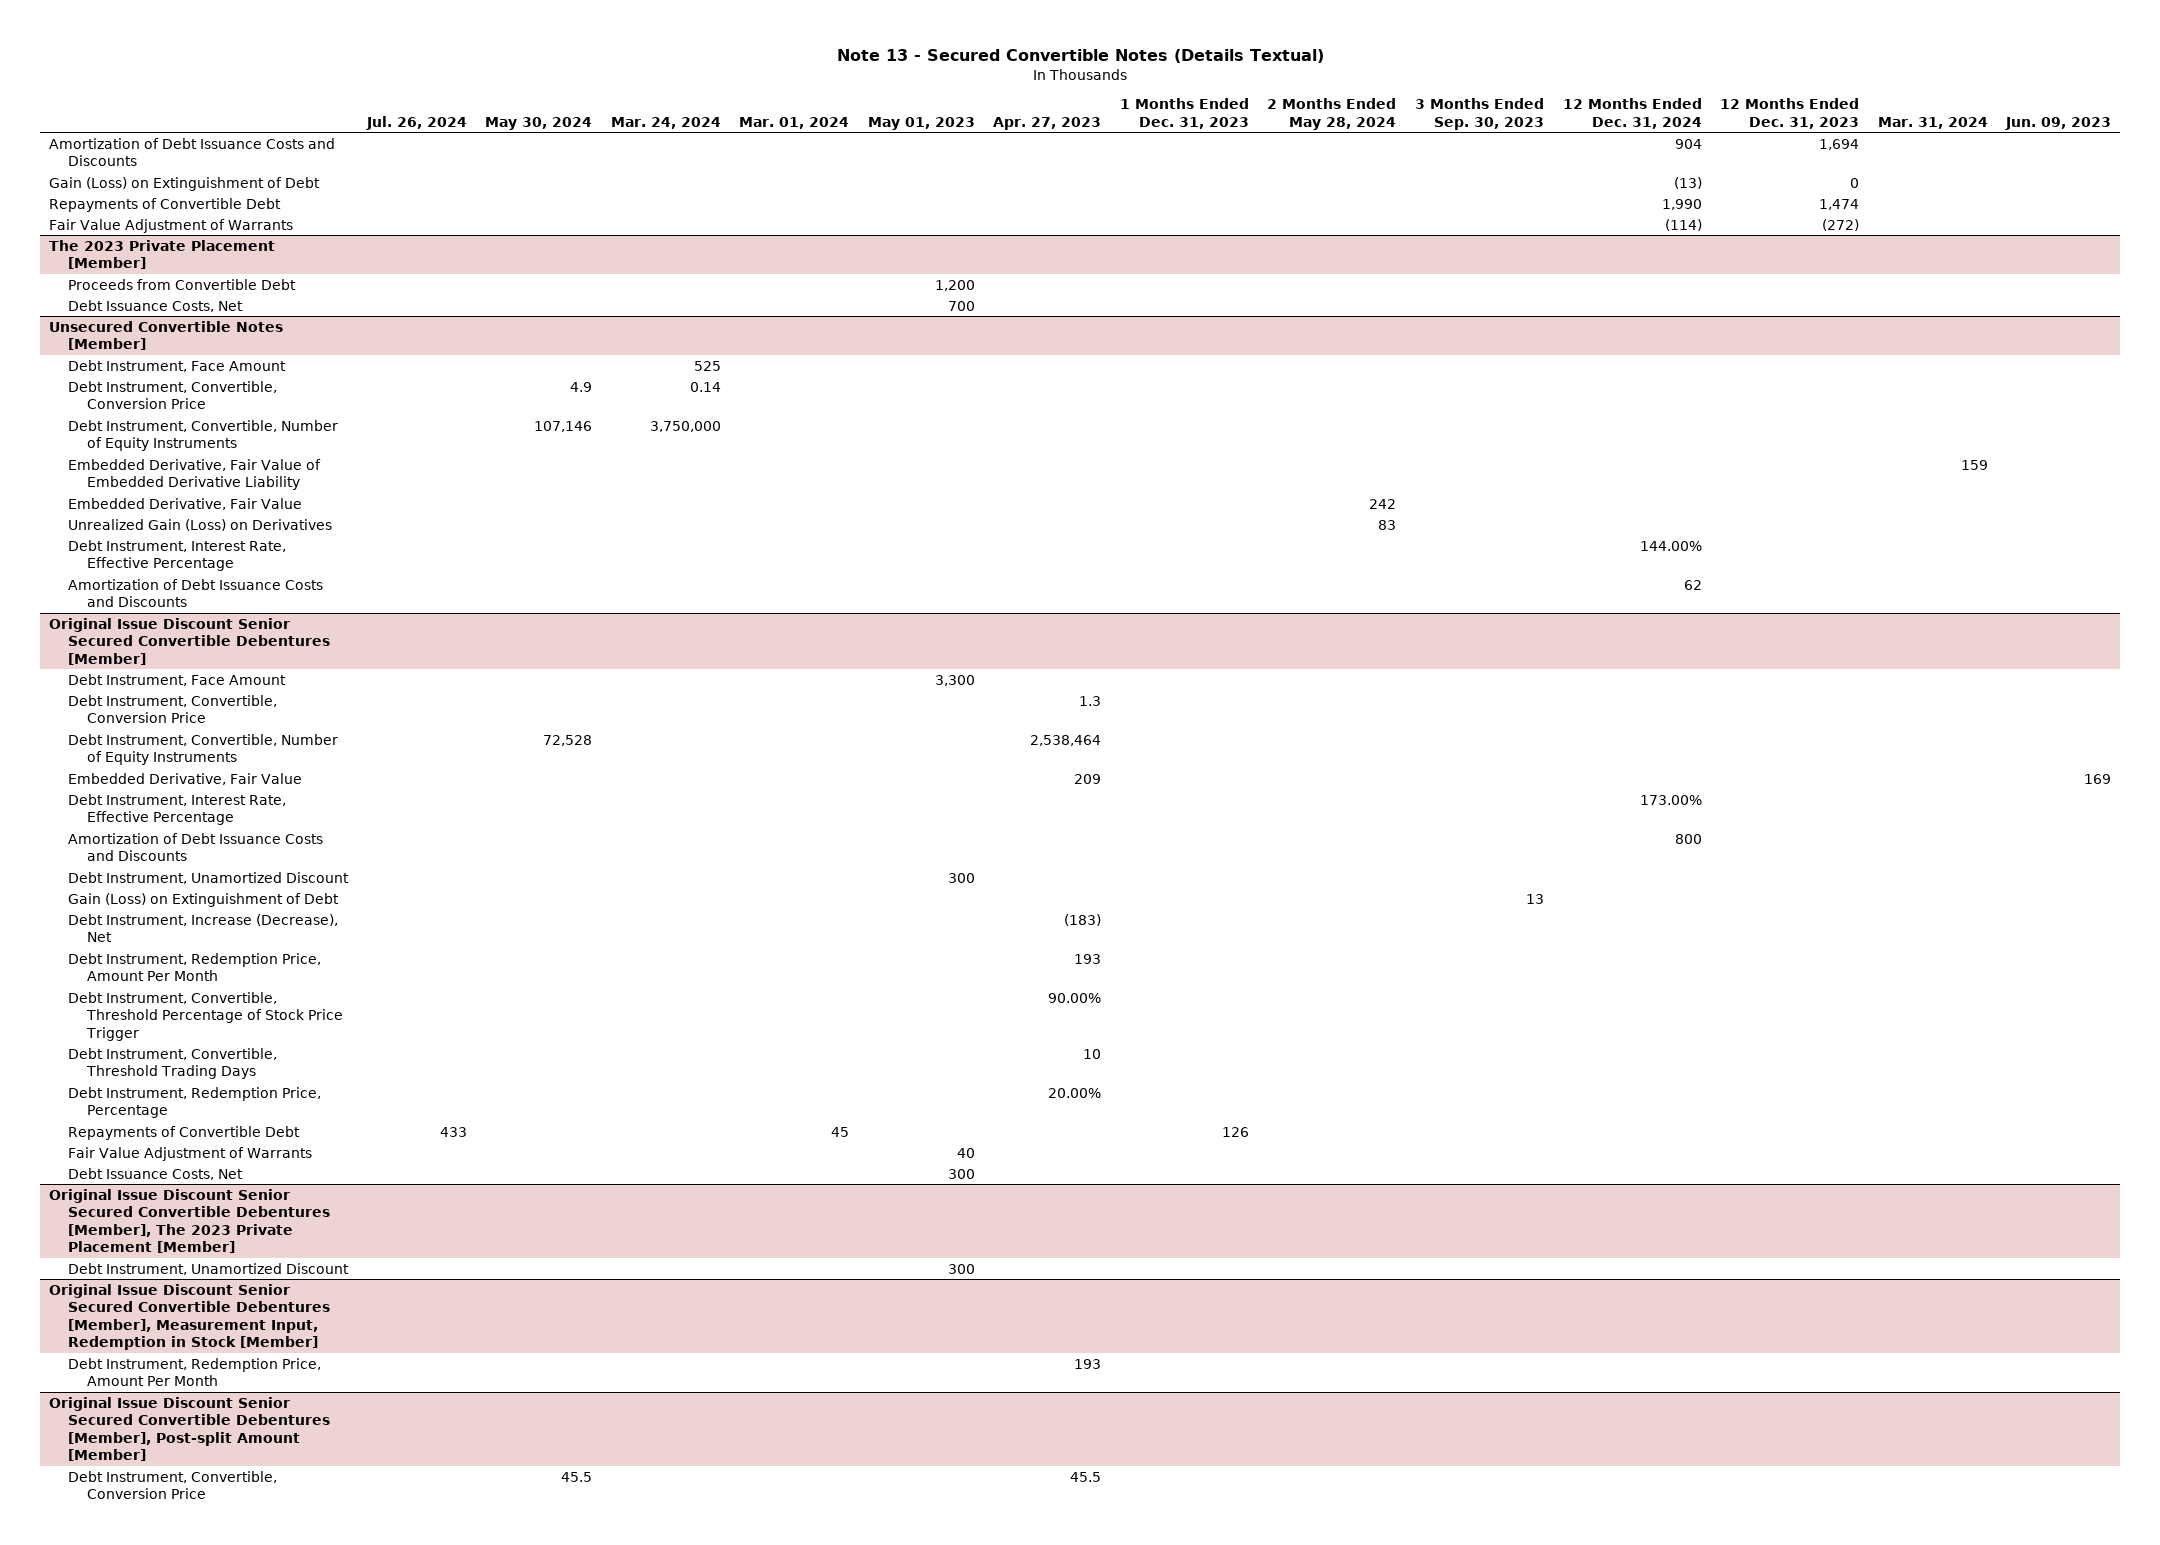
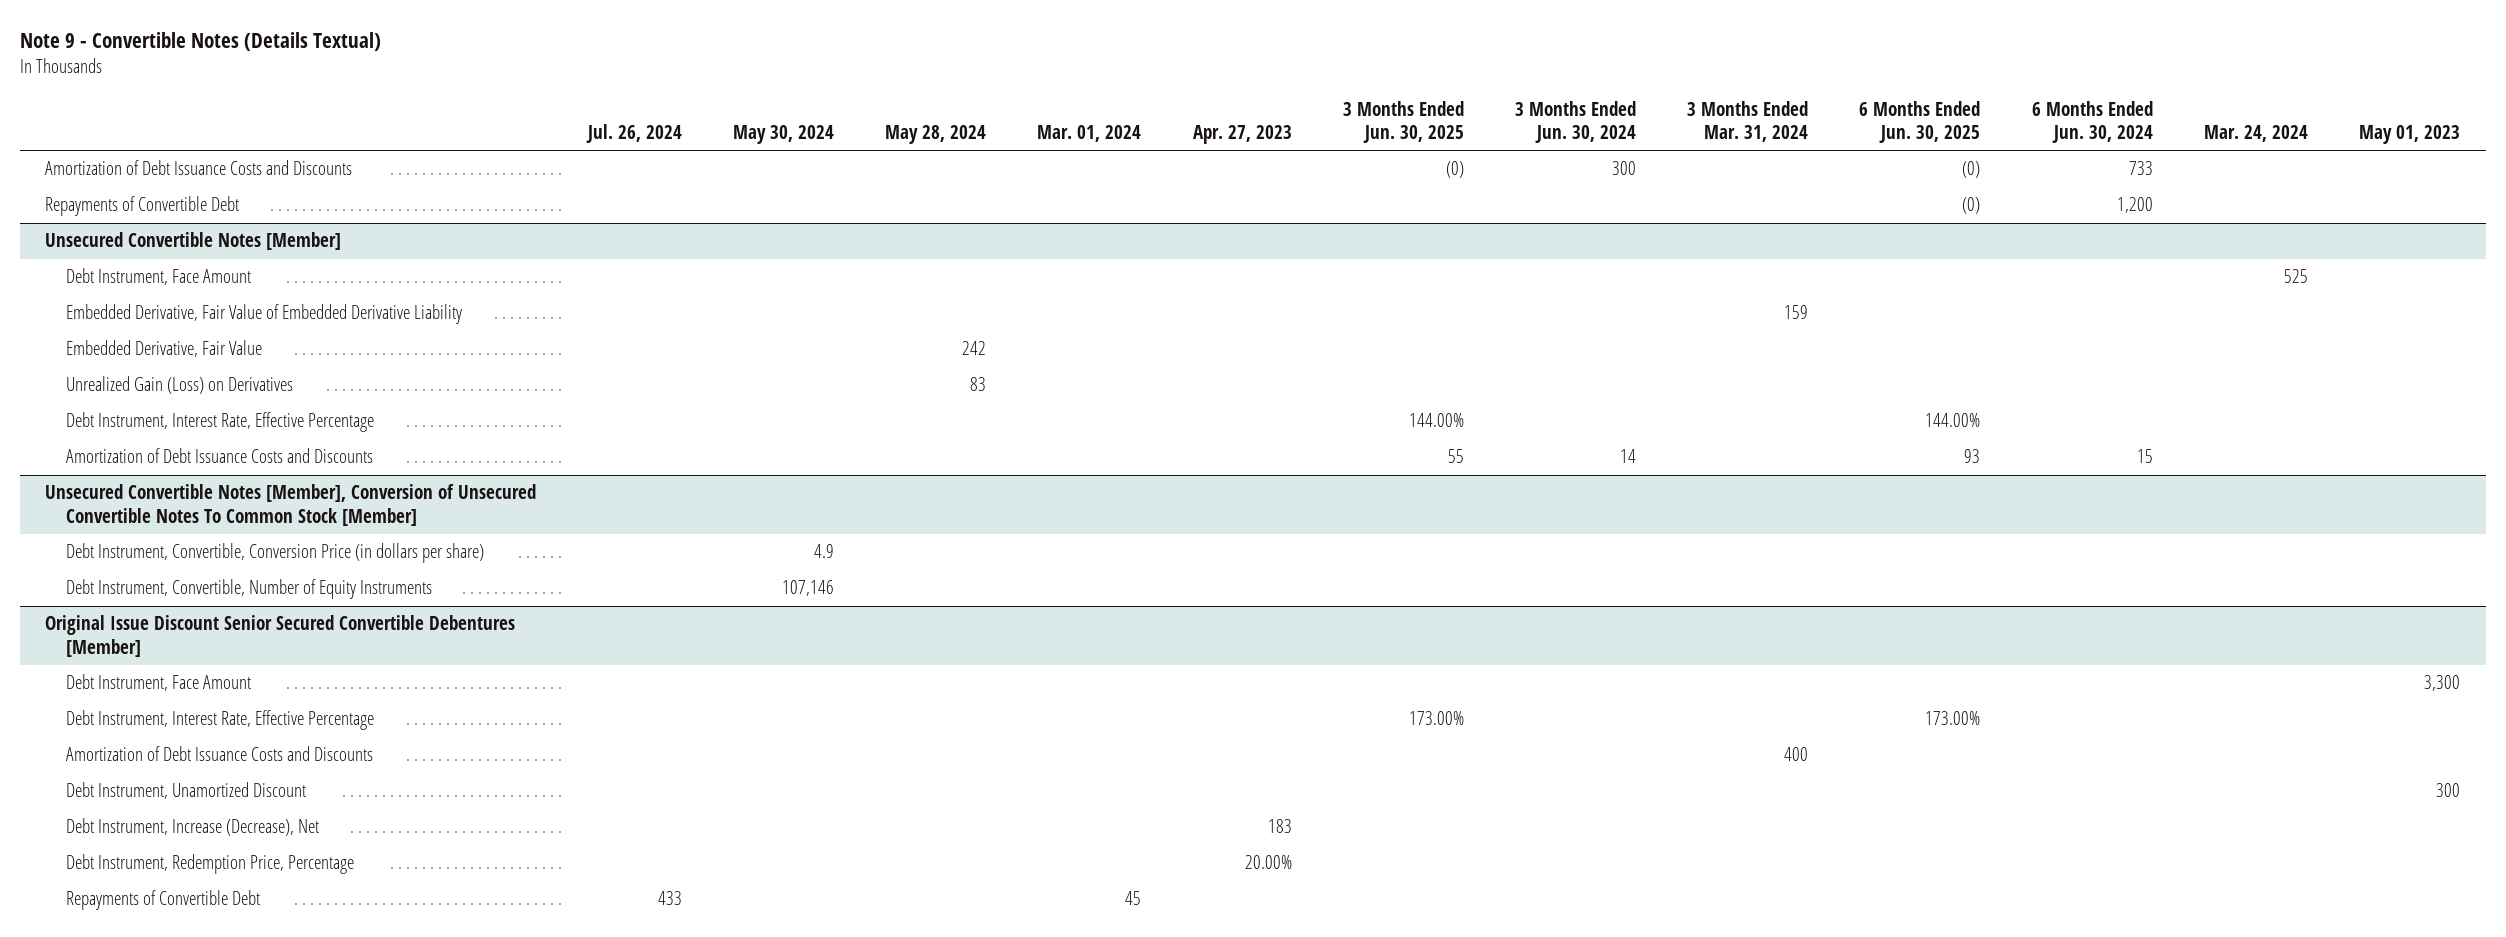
- Note 13 - Secured Convertible Notes (Details Textual)
+ Note 9 - Convertible Notes (Details Textual)
- | Jul. 26, 2024 | May 30, 2024 | Mar. 24, 2024 | Mar. 01, 2024 | May 01, 2023 | Apr. 27, 2023 | 1 Months Ended Dec. 31, 2023 | 2 Months Ended May 28, 2024 | 3 Months Ended Sep. 30, 2023 | 12 Months Ended Dec. 31, 2024 | 12 Months Ended Dec. 31, 2023 | Mar. 31, 2024 | Jun. 09, 2023
+ | Jul. 26, 2024 | May 30, 2024 | May 28, 2024 | Mar. 01, 2024 | Apr. 27, 2023 | 3 Months Ended Jun. 30, 2025 | 3 Months Ended Jun. 30, 2024 | 3 Months Ended Mar. 31, 2024 | 6 Months Ended Jun. 30, 2025 | 6 Months Ended Jun. 30, 2024 | Mar. 24, 2024 | May 01, 2023
- Gain (Loss) on Extinguishment of Debt | | | | | | | | | | (13) | 0 | |
- Fair Value Adjustment of Warrants | | | | | | | | | | (114) | (272) | |
- The 2023 Private Placement [Member]
- Proceeds from Convertible Debt | | | | | 1,200 | | | | | | | |
- Debt Issuance Costs, Net | | | | | 700 | | | | | | | |
@ Unsecured Convertible Notes [Member]
- Debt Instrument, Convertible, Conversion Price | | 4.9 | 0.14 | | | | | | | | | |
- Debt Instrument, Convertible, Number of Equity Instruments | | 107,146 | 3,750,000 | | | | | | | | | |
+ Unsecured Convertible Notes [Member], Conversion of Unsecured Convertible Notes To Common Stock [Member]
+ Debt Instrument, Convertible, Conversion Price (in dollars per share) | | 4.9 | | | | | | | | | |
+ Debt Instrument, Convertible, Number of Equity Instruments | | 107,146 | | | | | | | | | |
@ Original Issue Discount Senior Secured Convertible Debentures [Member]
- Debt Instrument, Convertible, Conversion Price | | | | | | 1.3 | | | | | | |
- Debt Instrument, Convertible, Number of Equity Instruments | | 72,528 | | | | 2,538,464 | | | | | | |
- Embedded Derivative, Fair Value | | | | | | 209 | | | | | | | 169
- Gain (Loss) on Extinguishment of Debt | | | | | | | | | 13 | | | |
- Debt Instrument, Increase (Decrease), Net | | | | | | (183) | | | | | | |
- Debt Instrument, Redemption Price, Amount Per Month | | | | | | 193 | | | | | | |
- Debt Instrument, Convertible, Threshold Percentage of Stock Price Trigger | | | | | | 90.00% | | | | | | |
- Debt Instrument, Convertible, Threshold Trading Days | | | | | | 10 | | | | | | |
+ Debt Instrument, Increase (Decrease), Net | | | | | 183 | | | | | | |
- Fair Value Adjustment of Warrants | | | | | 40 | | | | | | | |
- Debt Issuance Costs, Net | | | | | 300 | | | | | | | |
- Original Issue Discount Senior Secured Convertible Debentures [Member], The 2023 Private Placement [Member]
- Debt Instrument, Unamortized Discount | | | | | 300 | | | | | | | |
- Original Issue Discount Senior Secured Convertible Debentures [Member], Measurement Input, Redemption in Stock [Member]
- Debt Instrument, Redemption Price, Amount Per Month | | | | | | 193 | | | | | | |
- Original Issue Discount Senior Secured Convertible Debentures [Member], Post-split Amount [Member]
- Debt Instrument, Convertible, Conversion Price | | 45.5 | | | | 45.5 | | | | | | |

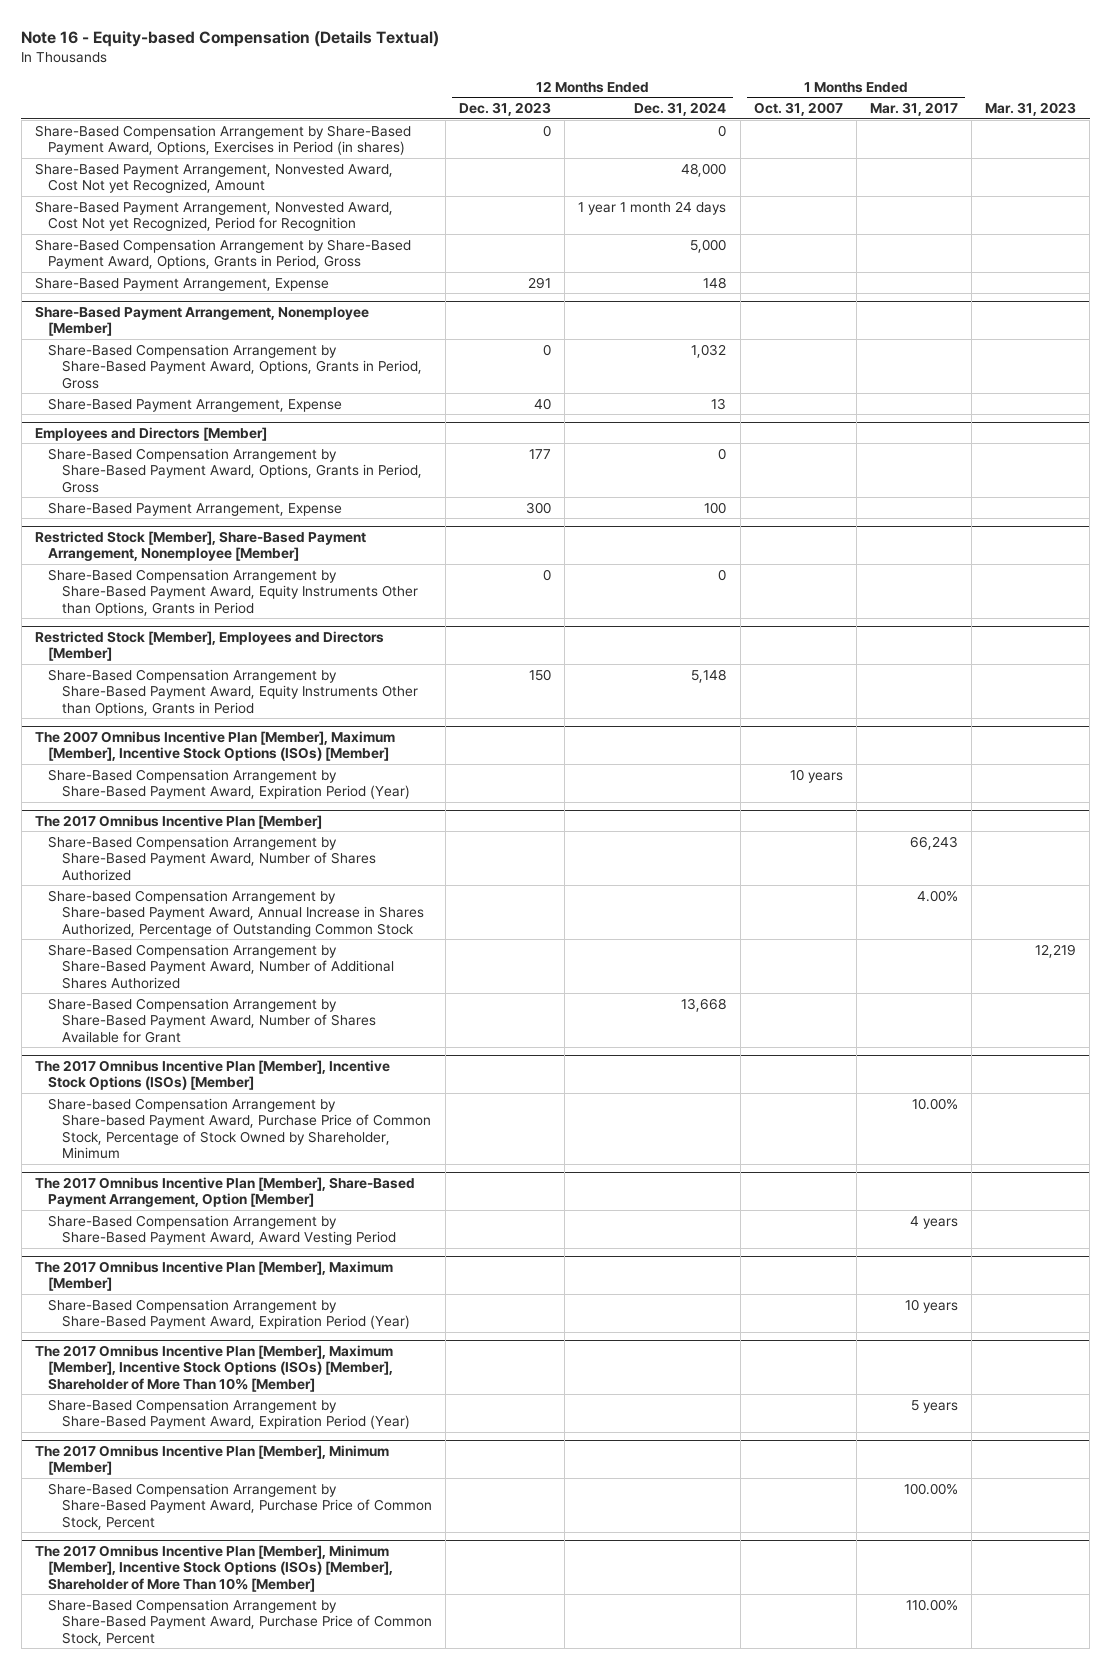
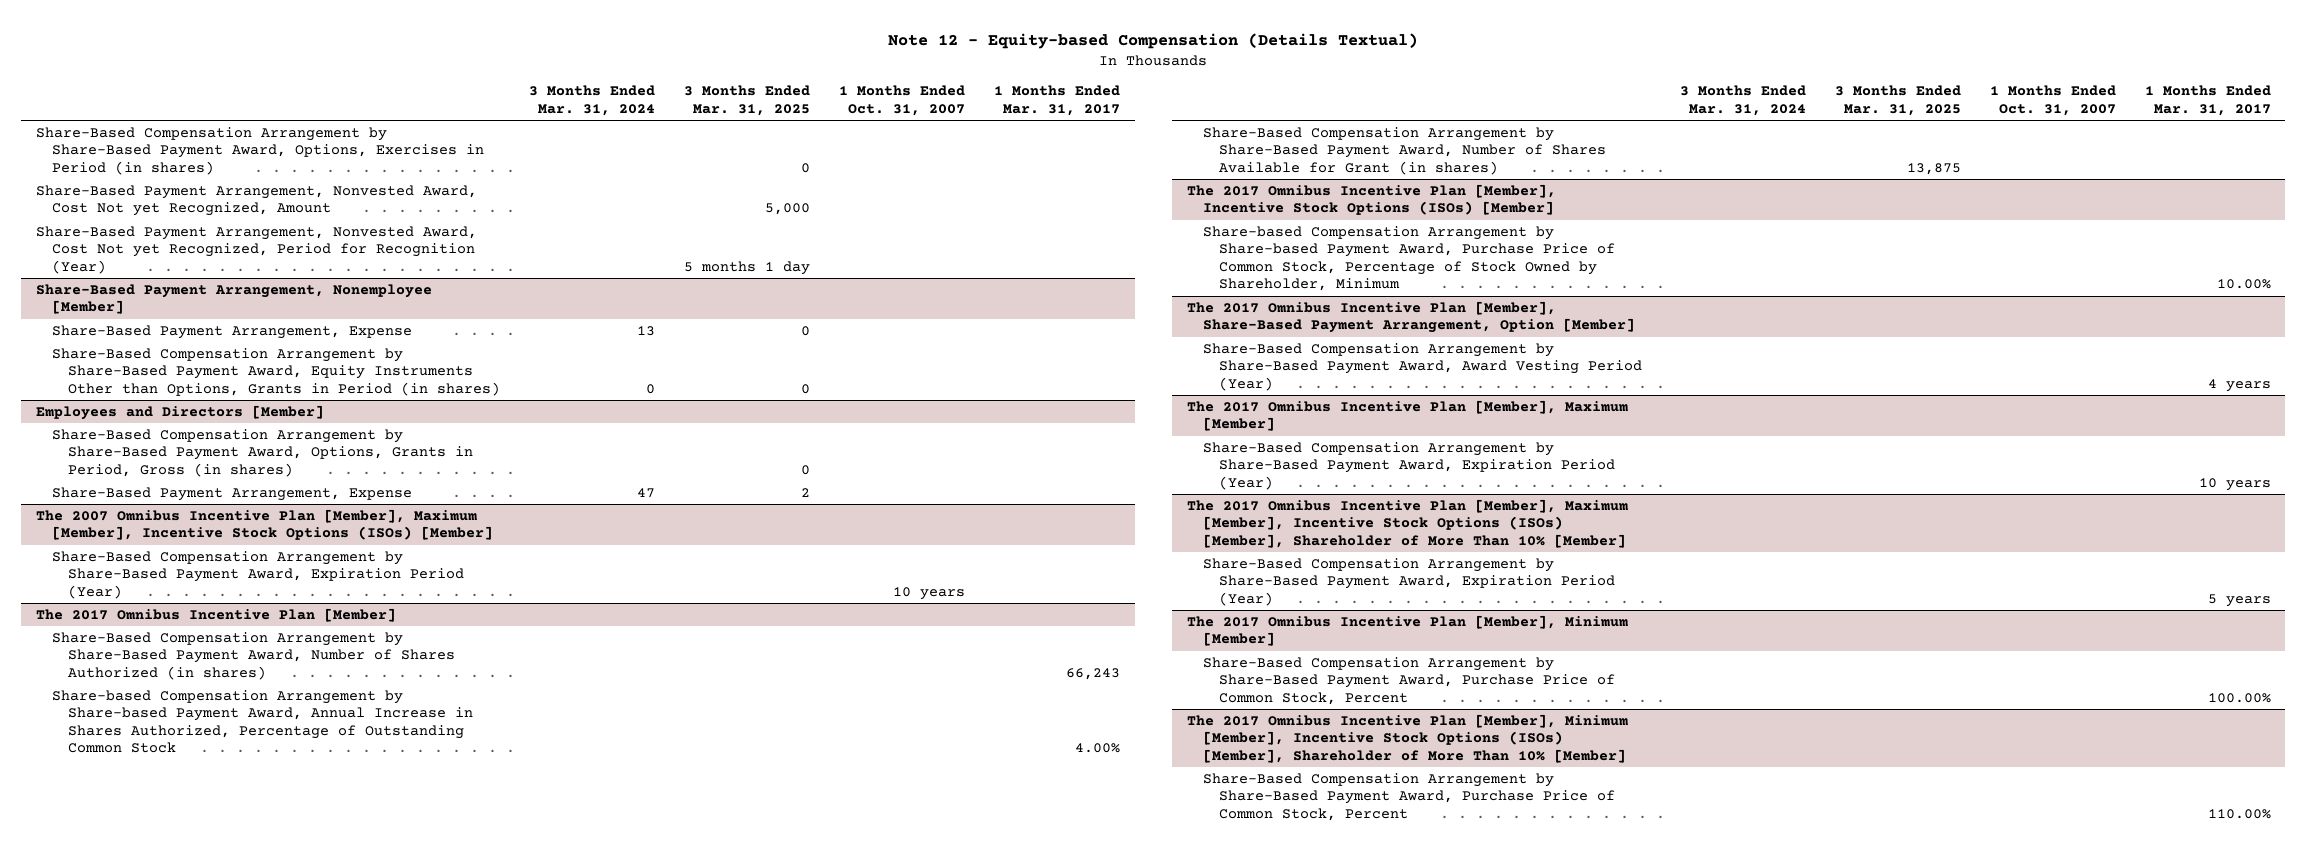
- Note 16 - Equity-based Compensation (Details Textual)
+ Note 12 - Equity-based Compensation (Details Textual)
- | 12 Months Ended Dec. 31, 2023 | 12 Months Ended Dec. 31, 2024 | 1 Months Ended Oct. 31, 2007 | 1 Months Ended Mar. 31, 2017 | Mar. 31, 2023
+ | 3 Months Ended Mar. 31, 2024 | 3 Months Ended Mar. 31, 2025 | 1 Months Ended Oct. 31, 2007 | 1 Months Ended Mar. 31, 2017
- Share-Based Payment Arrangement, Nonvested Award, Cost Not yet Recognized, Period for Recognition | | 1 year 1 month 24 days | | |
- Share-Based Compensation Arrangement by Share-Based Payment Award, Options, Grants in Period, Gross | | 5,000 | | |
- Share-Based Payment Arrangement, Expense | 291 | 148 | | |
+ Share-Based Payment Arrangement, Nonvested Award, Cost Not yet Recognized, Period for Recognition (Year) | | 5 months 1 day | |
@ Share-Based Payment Arrangement, Nonemployee [Member]
- Share-Based Compensation Arrangement by Share-Based Payment Award, Options, Grants in Period, Gross | 0 | 1,032 | | |
+ Share-Based Compensation Arrangement by Share-Based Payment Award, Equity Instruments Other than Options, Grants in Period (in shares) | 0 | 0 | |
@ Employees and Directors [Member]
- Share-Based Compensation Arrangement by Share-Based Payment Award, Options, Grants in Period, Gross | 177 | 0 | | |
+ Share-Based Compensation Arrangement by Share-Based Payment Award, Options, Grants in Period, Gross (in shares) | | 0 | |
- Restricted Stock [Member], Share-Based Payment Arrangement, Nonemployee [Member]
- Share-Based Compensation Arrangement by Share-Based Payment Award, Equity Instruments Other than Options, Grants in Period | 0 | 0 | | |
- Restricted Stock [Member], Employees and Directors [Member]
- Share-Based Compensation Arrangement by Share-Based Payment Award, Equity Instruments Other than Options, Grants in Period | 150 | 5,148 | | |
@ The 2017 Omnibus Incentive Plan [Member]
- Share-Based Compensation Arrangement by Share-Based Payment Award, Number of Shares Authorized | | | | 66,243 |
+ Share-Based Compensation Arrangement by Share-Based Payment Award, Number of Shares Authorized (in shares) | | | | 66,243
- Share-Based Compensation Arrangement by Share-Based Payment Award, Number of Additional Shares Authorized | | | | | 12,219
- Share-Based Compensation Arrangement by Share-Based Payment Award, Number of Shares Available for Grant | | 13,668 | | |
+ Share-Based Compensation Arrangement by Share-Based Payment Award, Number of Shares Available for Grant (in shares) | | 13,875 | |
@ The 2017 Omnibus Incentive Plan [Member], Share-Based Payment Arrangement, Option [Member]
- Share-Based Compensation Arrangement by Share-Based Payment Award, Award Vesting Period | | | | 4 years |
+ Share-Based Compensation Arrangement by Share-Based Payment Award, Award Vesting Period (Year) | | | | 4 years

